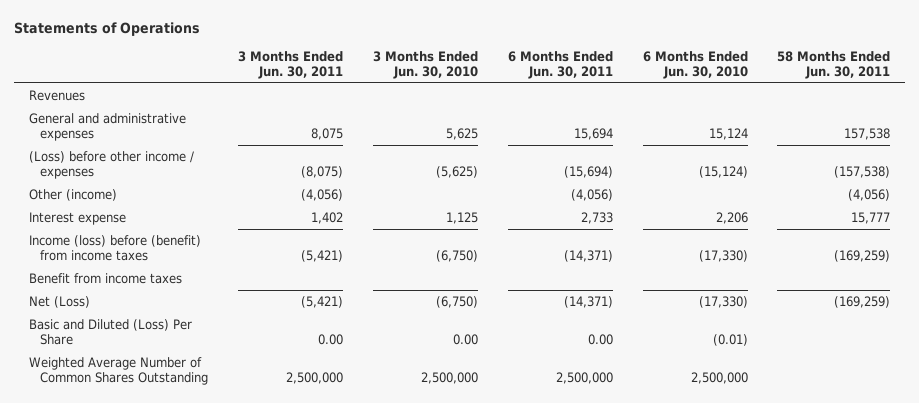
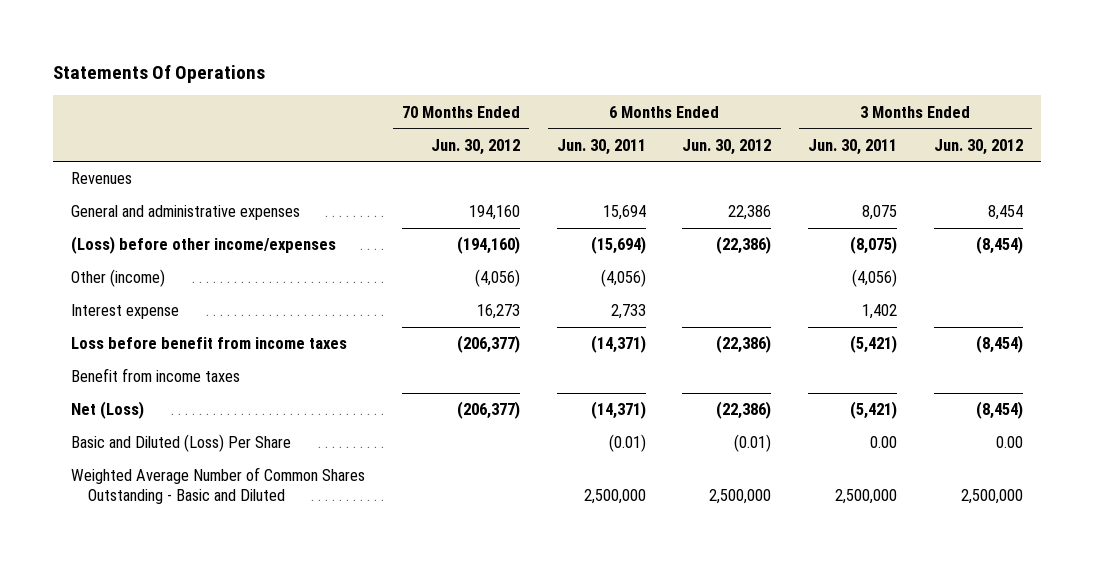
- Statements of Operations
+ Statements Of Operations
- | 3 Months Ended Jun. 30, 2011 | 3 Months Ended Jun. 30, 2010 | 6 Months Ended Jun. 30, 2011 | 6 Months Ended Jun. 30, 2010 | 58 Months Ended Jun. 30, 2011
+ | 70 Months Ended Jun. 30, 2012 | 6 Months Ended Jun. 30, 2011 | 6 Months Ended Jun. 30, 2012 | 3 Months Ended Jun. 30, 2011 | 3 Months Ended Jun. 30, 2012
- (Loss) before other income / expenses | (8,075) | (5,625) | (15,694) | (15,124) | (157,538)
+ (Loss) before other income/expenses | (194,160) | (15,694) | (22,386) | (8,075) | (8,454)
- Income (loss) before (benefit) from income taxes | (5,421) | (6,750) | (14,371) | (17,330) | (169,259)
+ Loss before benefit from income taxes | (206,377) | (14,371) | (22,386) | (5,421) | (8,454)
- Basic and Diluted (Loss) Per Share | 0.00 | 0.00 | 0.00 | (0.01) |
- Weighted Average Number of Common Shares Outstanding | 2,500,000 | 2,500,000 | 2,500,000 | 2,500,000 |
+ Basic and Diluted (Loss) Per Share | | (0.01) | (0.01) | 0.00 | 0.00
+ Weighted Average Number of Common Shares Outstanding - Basic and Diluted | | 2,500,000 | 2,500,000 | 2,500,000 | 2,500,000

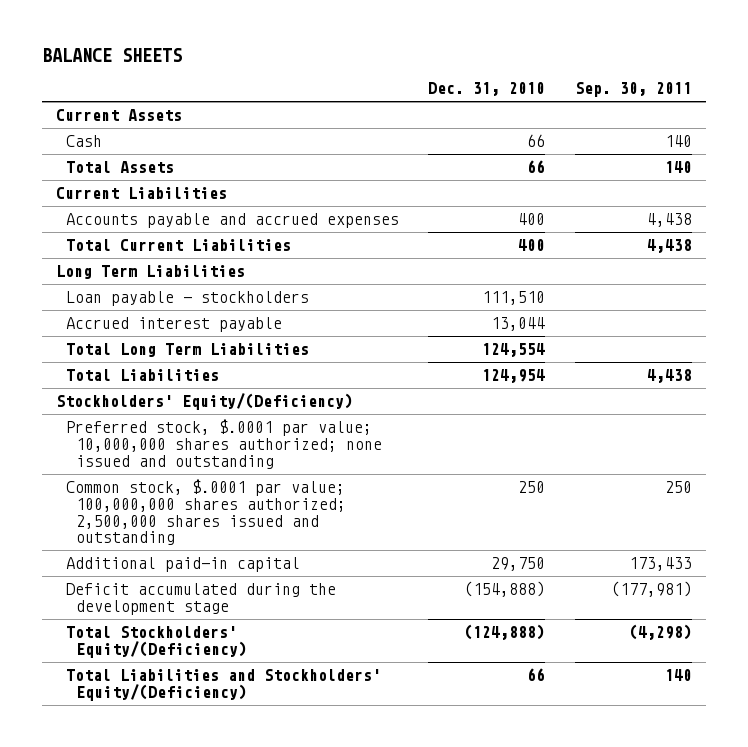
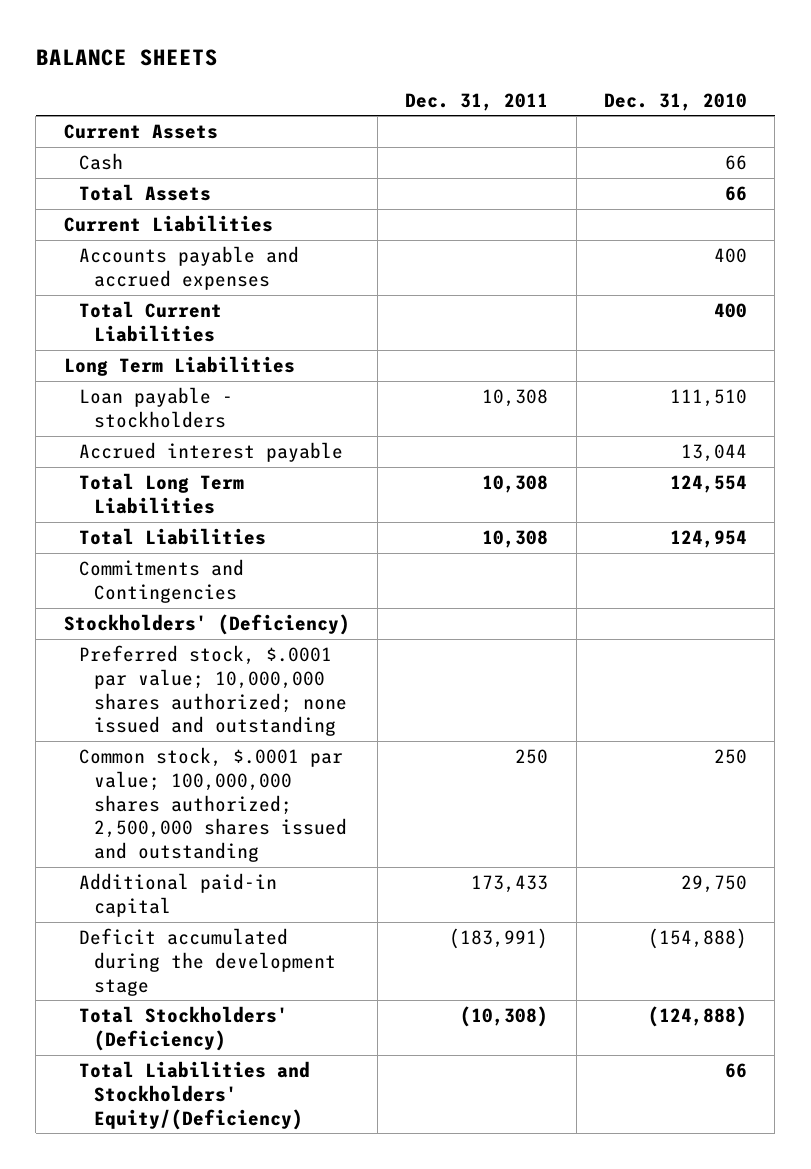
- | Dec. 31, 2010 | Sep. 30, 2011
+ | Dec. 31, 2011 | Dec. 31, 2010
- Stockholders' Equity/(Deficiency)
+ Commitments and Contingencies
+ Stockholders' (Deficiency)
- Total Stockholders' Equity/(Deficiency) | (124,888) | (4,298)
+ Total Stockholders' (Deficiency) | (10,308) | (124,888)

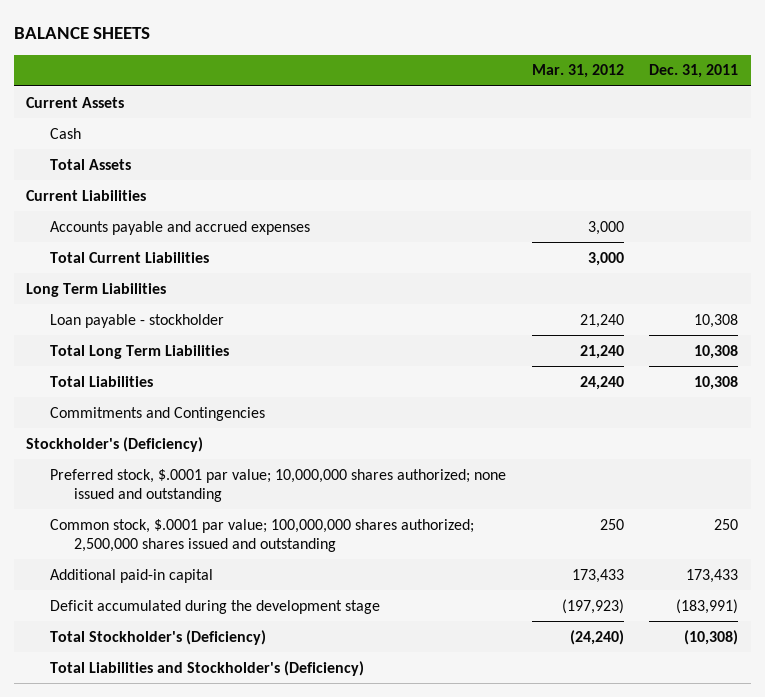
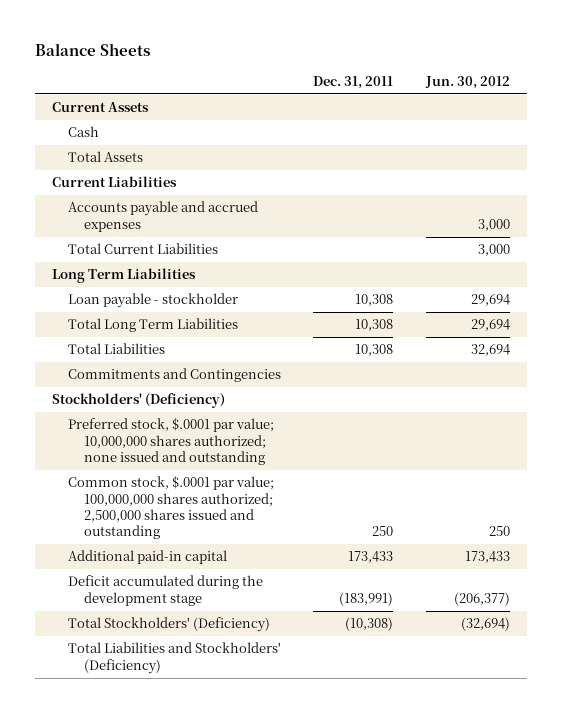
- BALANCE SHEETS
+ Balance Sheets
- | Mar. 31, 2012 | Dec. 31, 2011
+ | Dec. 31, 2011 | Jun. 30, 2012
- Stockholder's (Deficiency)
+ Stockholders' (Deficiency)
- Total Stockholder's (Deficiency) | (24,240) | (10,308)
- Total Liabilities and Stockholder's (Deficiency)
+ Total Stockholders' (Deficiency) | (10,308) | (32,694)
+ Total Liabilities and Stockholders' (Deficiency)

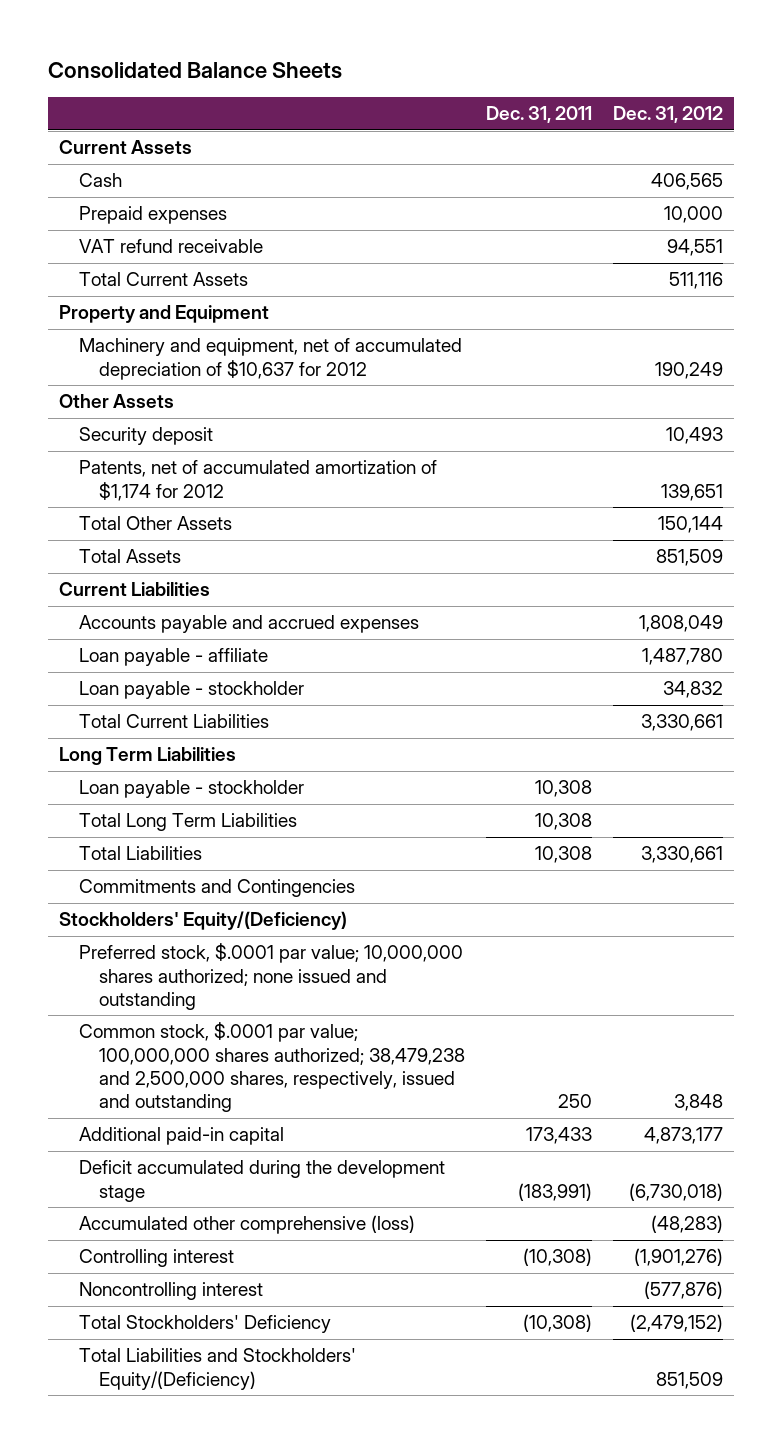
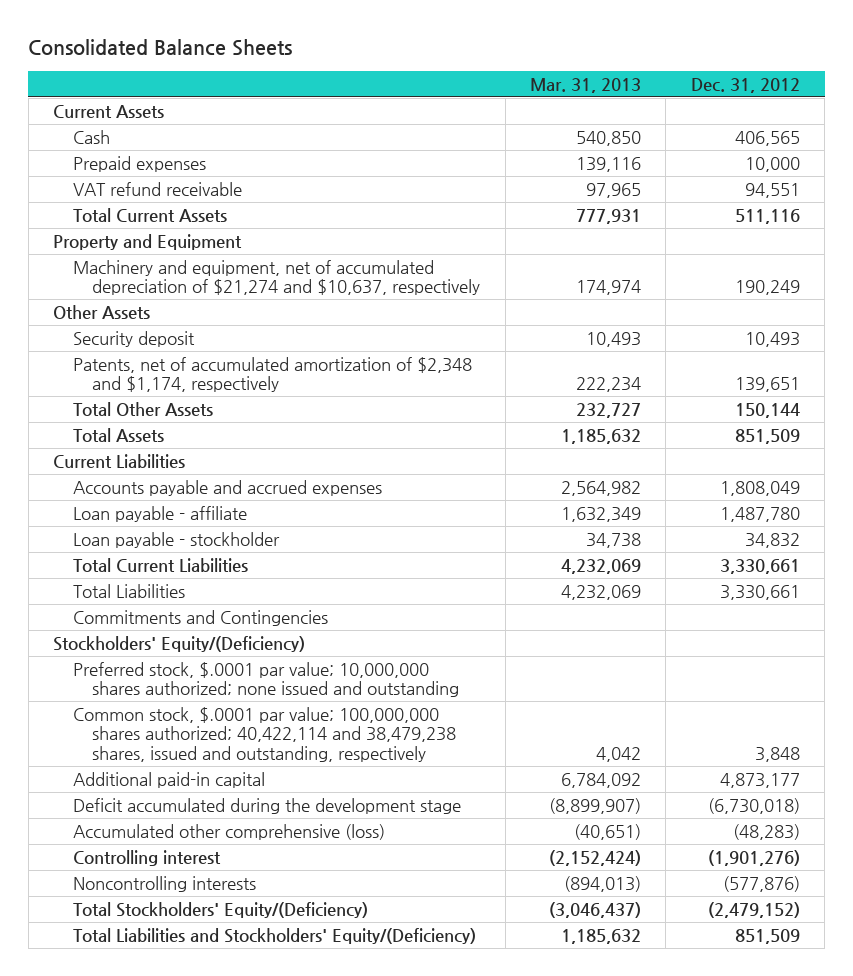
- | Dec. 31, 2011 | Dec. 31, 2012
+ | Mar. 31, 2013 | Dec. 31, 2012
- Machinery and equipment, net of accumulated depreciation of $10,637 for 2012 | | 190,249
+ Machinery and equipment, net of accumulated depreciation of $21,274 and $10,637, respectively | 174,974 | 190,249
- Patents, net of accumulated amortization of $1,174 for 2012 | | 139,651
+ Patents, net of accumulated amortization of $2,348 and $1,174, respectively | 222,234 | 139,651
- Long Term Liabilities
- Loan payable - stockholder | 10,308 |
- Total Long Term Liabilities | 10,308 |
- Common stock, $.0001 par value; 100,000,000 shares authorized; 38,479,238 and 2,500,000 shares, respectively, issued and outstanding | 250 | 3,848
+ Common stock, $.0001 par value; 100,000,000 shares authorized; 40,422,114 and 38,479,238 shares, issued and outstanding, respectively | 4,042 | 3,848
- Noncontrolling interest | | (577,876)
- Total Stockholders' Deficiency | (10,308) | (2,479,152)
+ Noncontrolling interests | (894,013) | (577,876)
+ Total Stockholders' Equity/(Deficiency) | (3,046,437) | (2,479,152)

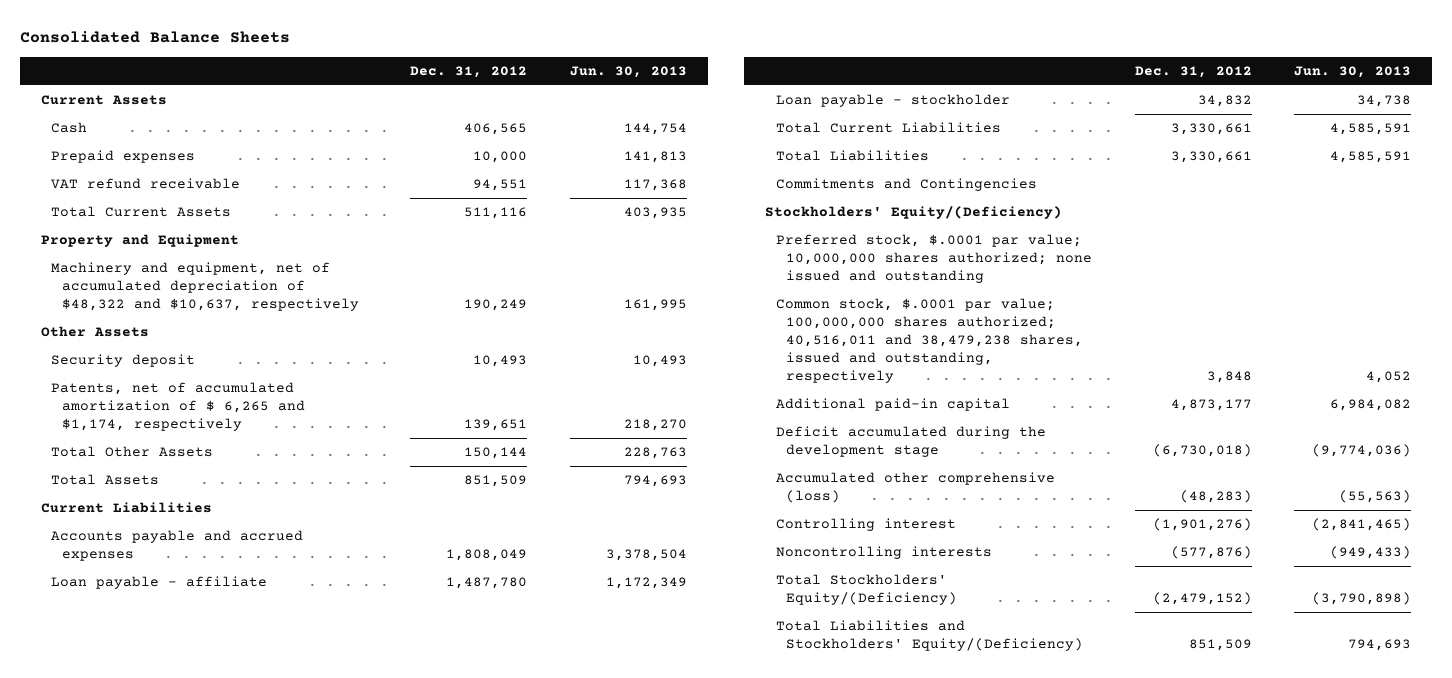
- | Mar. 31, 2013 | Dec. 31, 2012
+ | Dec. 31, 2012 | Jun. 30, 2013
- Machinery and equipment, net of accumulated depreciation of $21,274 and $10,637, respectively | 174,974 | 190,249
+ Machinery and equipment, net of accumulated depreciation of $48,322 and $10,637, respectively | 190,249 | 161,995
- Patents, net of accumulated amortization of $2,348 and $1,174, respectively | 222,234 | 139,651
+ Patents, net of accumulated amortization of $ 6,265 and $1,174, respectively | 139,651 | 218,270
- Common stock, $.0001 par value; 100,000,000 shares authorized; 40,422,114 and 38,479,238 shares, issued and outstanding, respectively | 4,042 | 3,848
+ Common stock, $.0001 par value; 100,000,000 shares authorized; 40,516,011 and 38,479,238 shares, issued and outstanding, respectively | 3,848 | 4,052

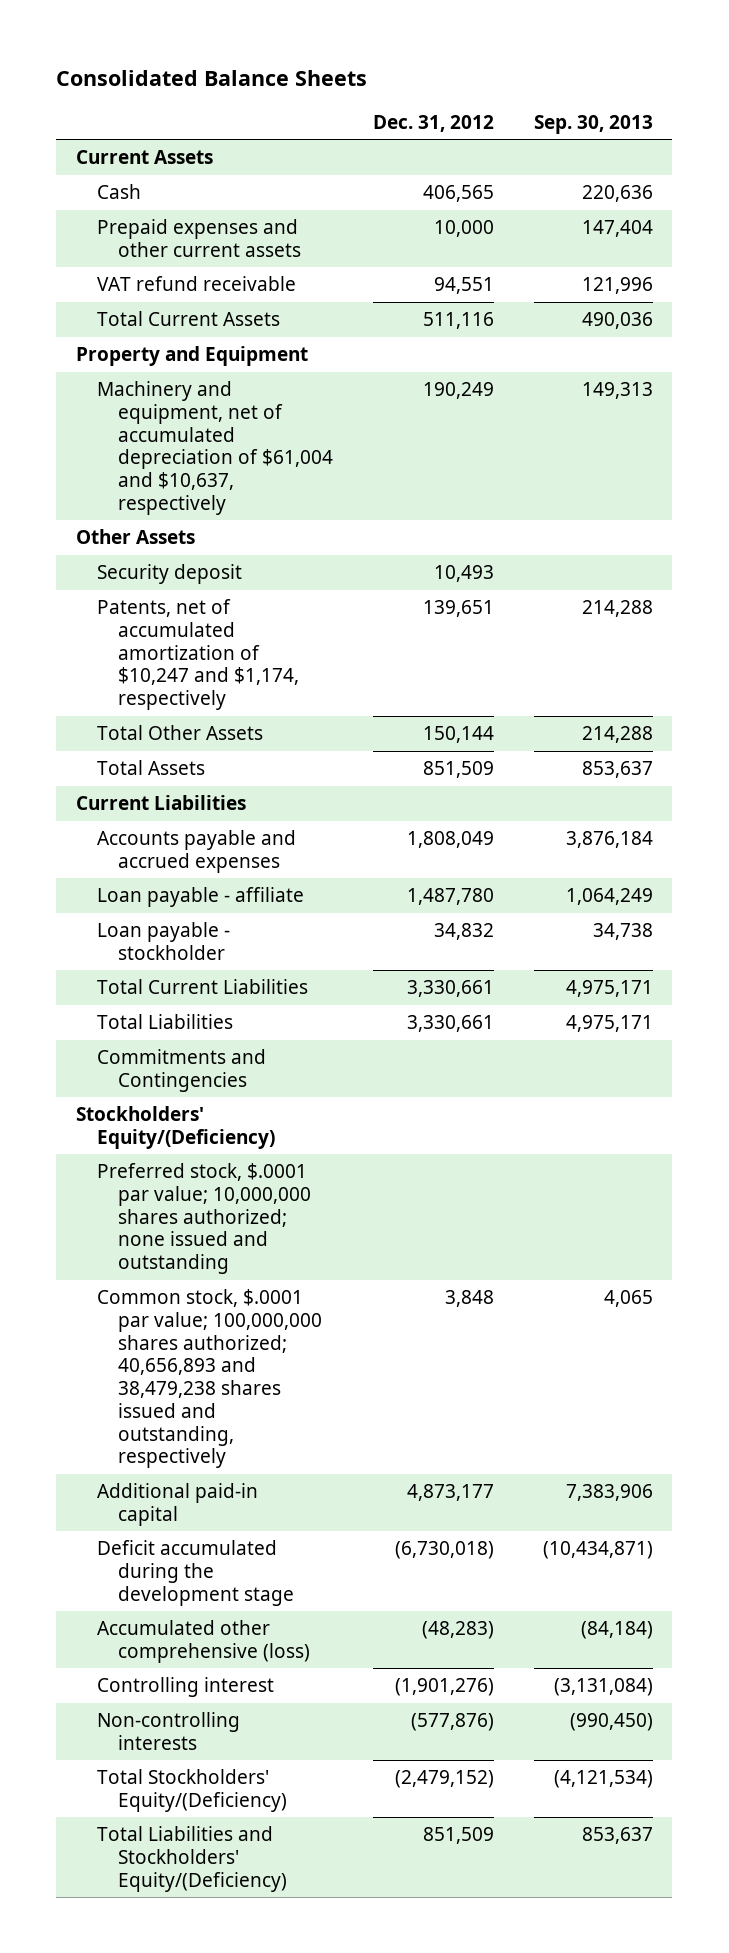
- | Dec. 31, 2012 | Jun. 30, 2013
+ | Dec. 31, 2012 | Sep. 30, 2013
- Prepaid expenses | 10,000 | 141,813
+ Prepaid expenses and other current assets | 10,000 | 147,404
- Machinery and equipment, net of accumulated depreciation of $48,322 and $10,637, respectively | 190,249 | 161,995
+ Machinery and equipment, net of accumulated depreciation of $61,004 and $10,637, respectively | 190,249 | 149,313
- Patents, net of accumulated amortization of $ 6,265 and $1,174, respectively | 139,651 | 218,270
+ Patents, net of accumulated amortization of $10,247 and $1,174, respectively | 139,651 | 214,288
- Common stock, $.0001 par value; 100,000,000 shares authorized; 40,516,011 and 38,479,238 shares, issued and outstanding, respectively | 3,848 | 4,052
+ Common stock, $.0001 par value; 100,000,000 shares authorized; 40,656,893 and 38,479,238 shares issued and outstanding, respectively | 3,848 | 4,065
- Noncontrolling interests | (577,876) | (949,433)
+ Non-controlling interests | (577,876) | (990,450)

